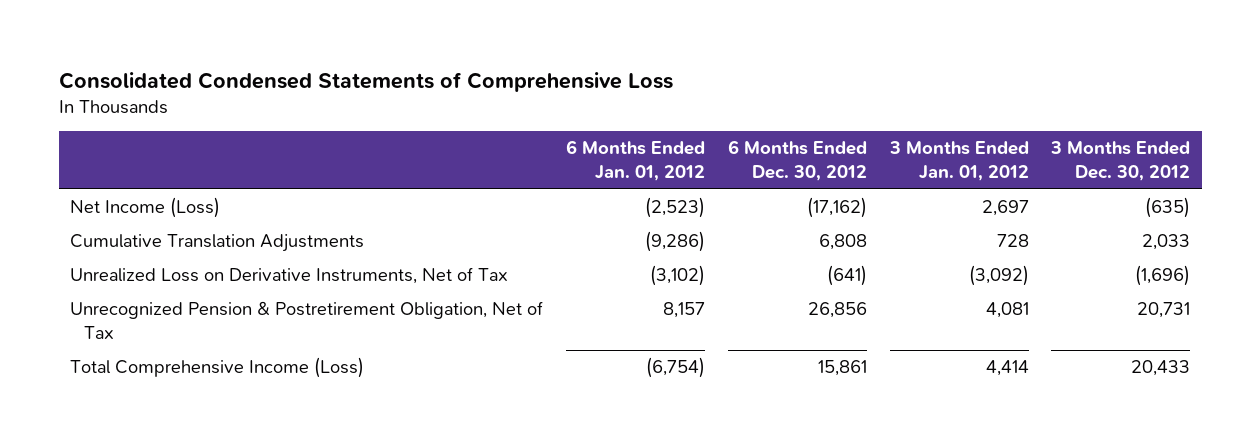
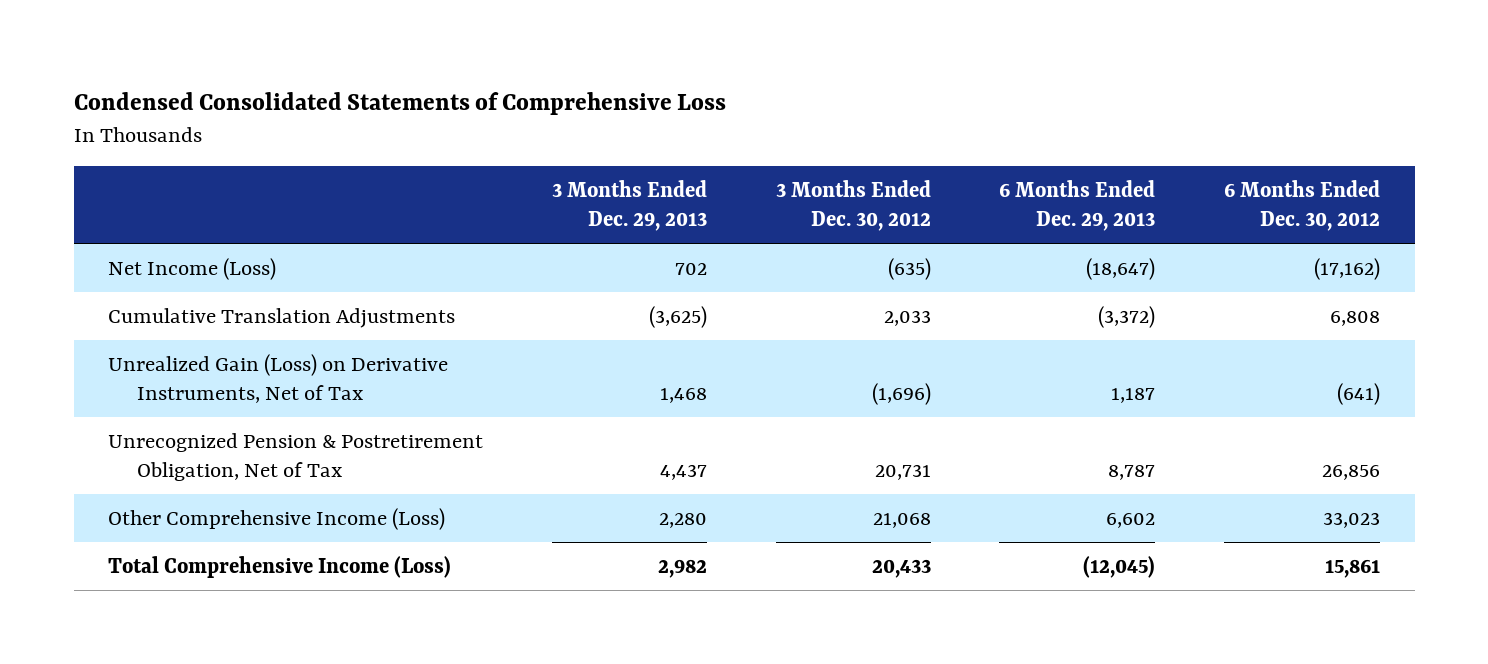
- Consolidated Condensed Statements of Comprehensive Loss
+ Condensed Consolidated Statements of Comprehensive Loss
- | 6 Months Ended Jan. 01, 2012 | 6 Months Ended Dec. 30, 2012 | 3 Months Ended Jan. 01, 2012 | 3 Months Ended Dec. 30, 2012
+ | 3 Months Ended Dec. 29, 2013 | 3 Months Ended Dec. 30, 2012 | 6 Months Ended Dec. 29, 2013 | 6 Months Ended Dec. 30, 2012
- Unrealized Loss on Derivative Instruments, Net of Tax | (3,102) | (641) | (3,092) | (1,696)
+ Unrealized Gain (Loss) on Derivative Instruments, Net of Tax | 1,468 | (1,696) | 1,187 | (641)
+ Other Comprehensive Income (Loss) | 2,280 | 21,068 | 6,602 | 33,023

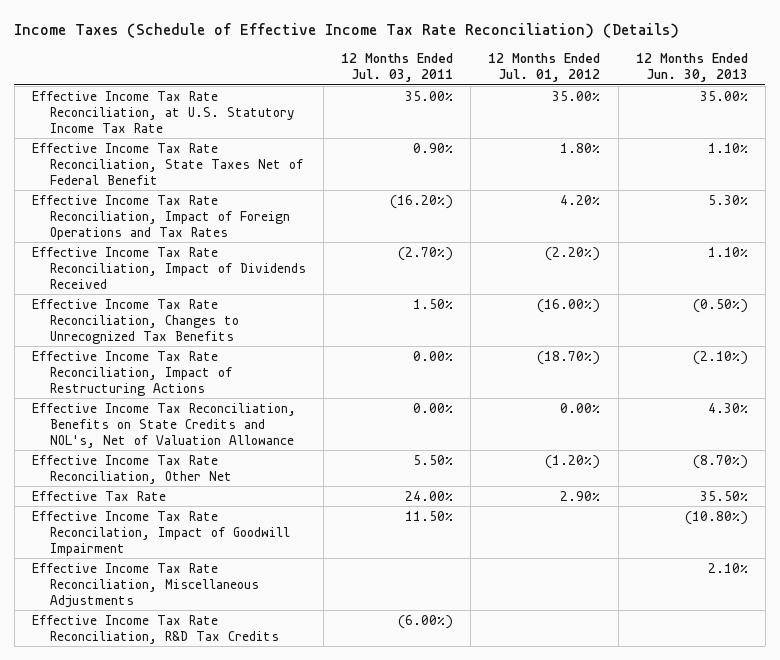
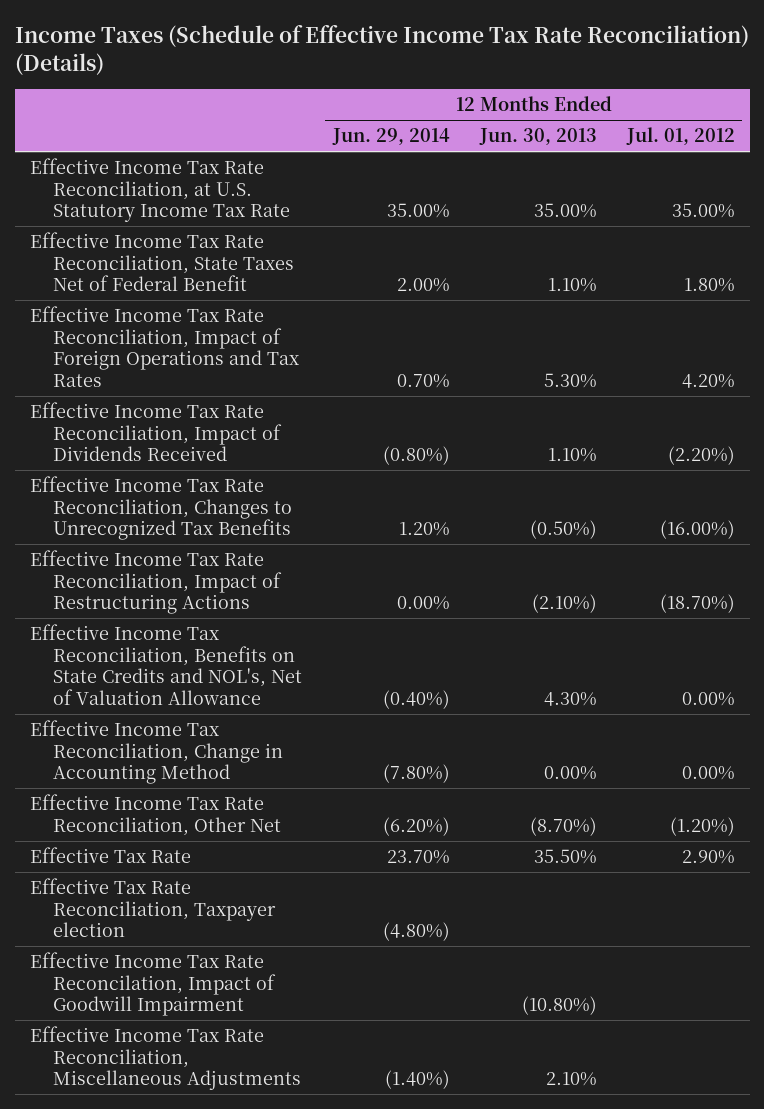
- | 12 Months Ended Jul. 03, 2011 | 12 Months Ended Jul. 01, 2012 | 12 Months Ended Jun. 30, 2013
+ | 12 Months Ended Jun. 29, 2014 | 12 Months Ended Jun. 30, 2013 | 12 Months Ended Jul. 01, 2012
+ Effective Income Tax Reconciliation, Change in Accounting Method | (7.80%) | 0.00% | 0.00%
+ Effective Tax Rate Reconciliation, Taxpayer election | (4.80%) | |
- Effective Income Tax Rate Reconciliation, R&D Tax Credits | (6.00%) | |

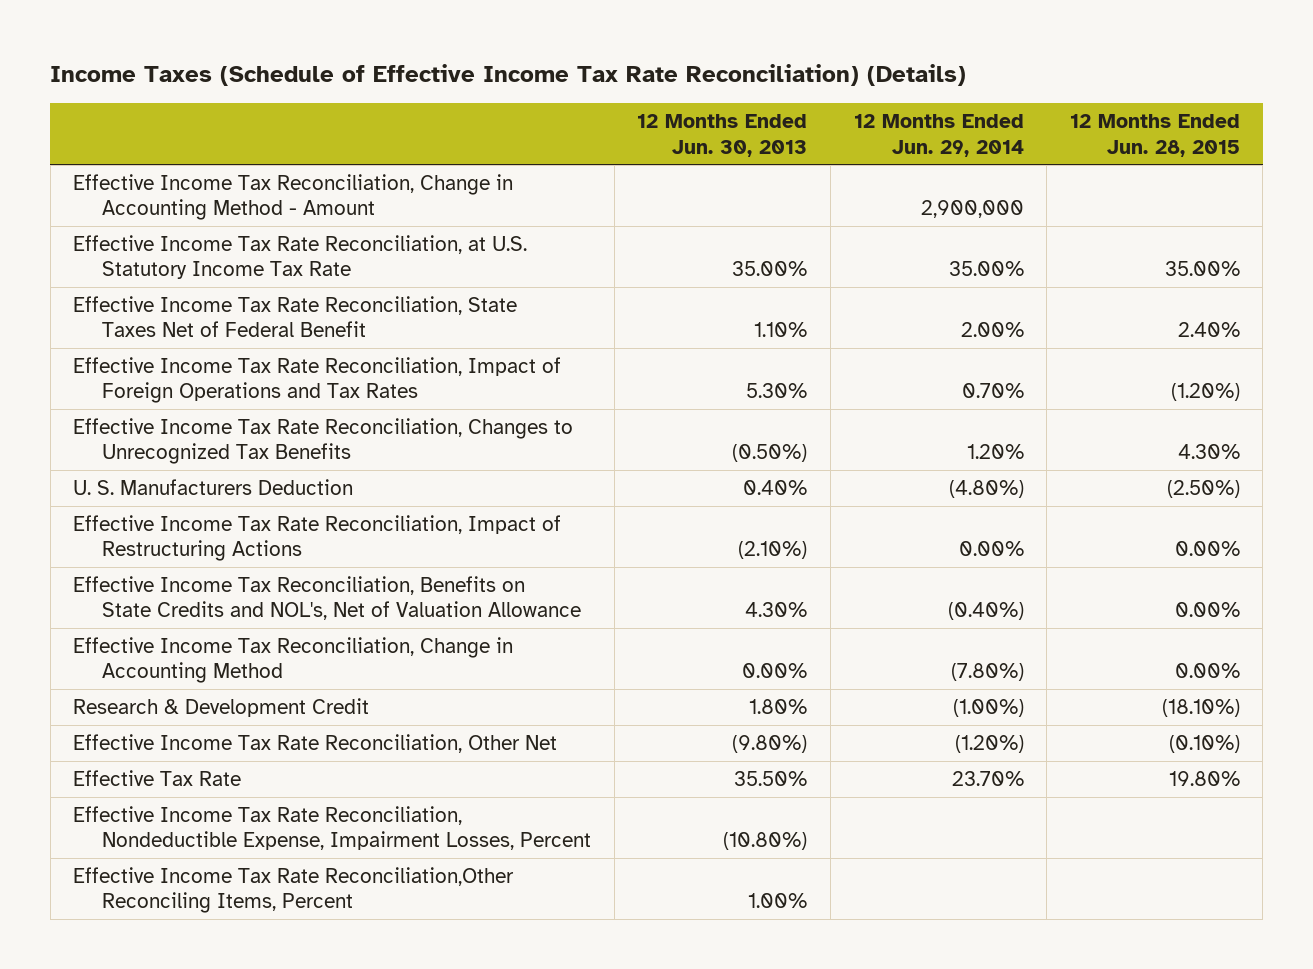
- | 12 Months Ended Jun. 29, 2014 | 12 Months Ended Jun. 30, 2013 | 12 Months Ended Jul. 01, 2012
+ | 12 Months Ended Jun. 30, 2013 | 12 Months Ended Jun. 29, 2014 | 12 Months Ended Jun. 28, 2015
+ Effective Income Tax Reconciliation, Change in Accounting Method - Amount | | 2,900,000 |
- Effective Income Tax Rate Reconciliation, Impact of Dividends Received | (0.80%) | 1.10% | (2.20%)
+ U. S. Manufacturers Deduction | 0.40% | (4.80%) | (2.50%)
- Effective Income Tax Rate Reconciliation, Other Net | (6.20%) | (8.70%) | (1.20%)
+ Research & Development Credit | 1.80% | (1.00%) | (18.10%)
+ Effective Income Tax Rate Reconciliation, Other Net | (9.80%) | (1.20%) | (0.10%)
- Effective Tax Rate Reconciliation, Taxpayer election | (4.80%) | |
- Effective Income Tax Rate Reconcilation, Impact of Goodwill Impairment | | (10.80%) |
- Effective Income Tax Rate Reconciliation, Miscellaneous Adjustments | (1.40%) | 2.10% |
+ Effective Income Tax Rate Reconciliation, Nondeductible Expense, Impairment Losses, Percent | (10.80%) | |
+ Effective Income Tax Rate Reconciliation,Other Reconciling Items, Percent | 1.00% | |

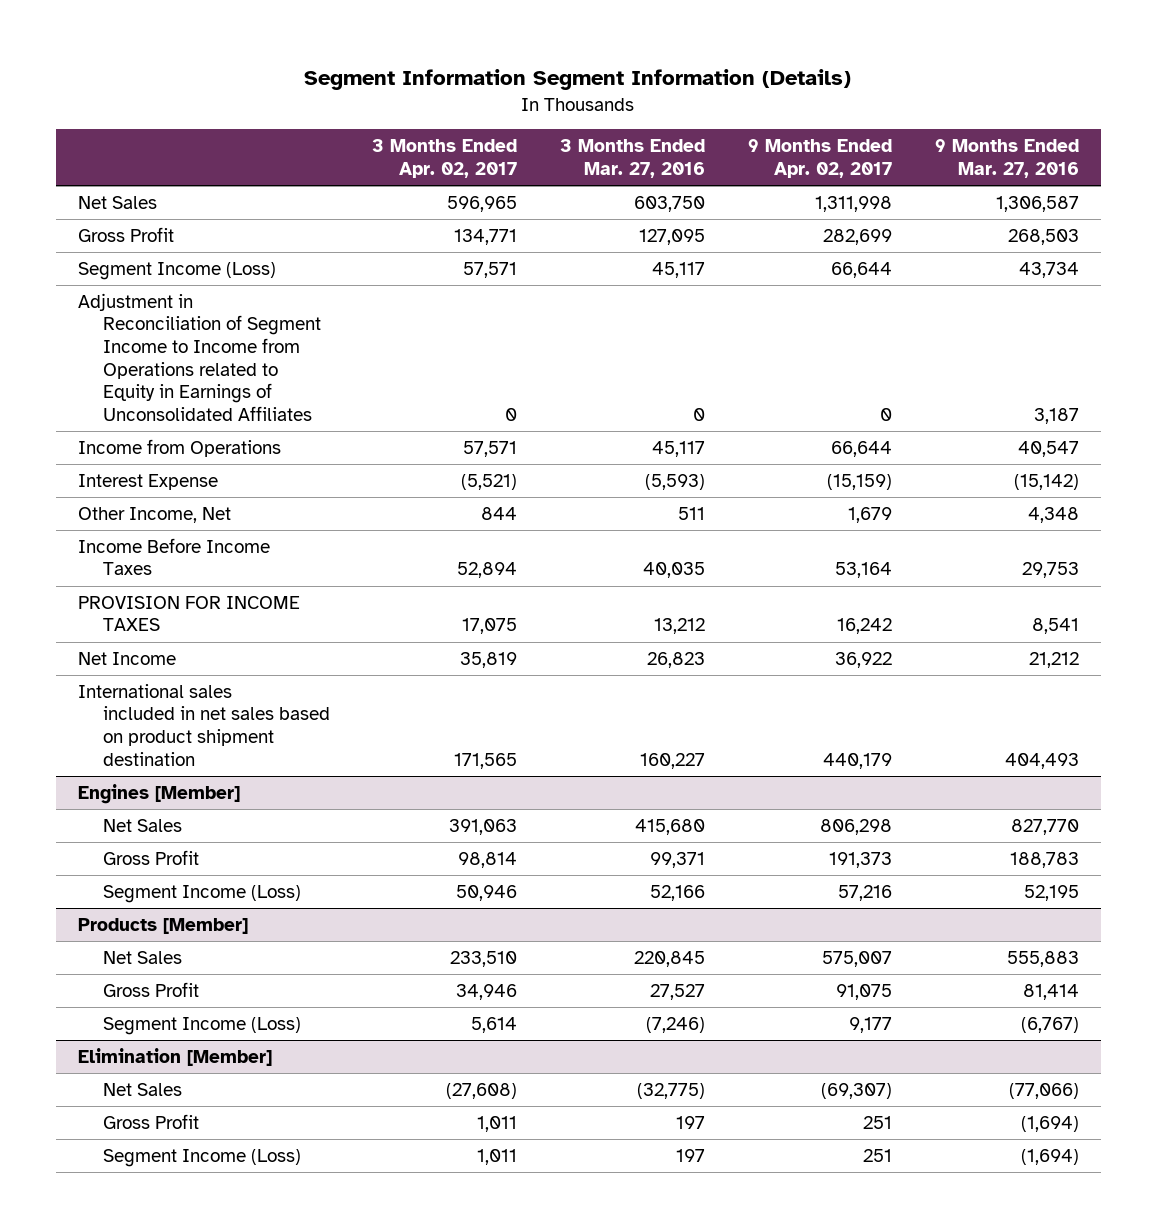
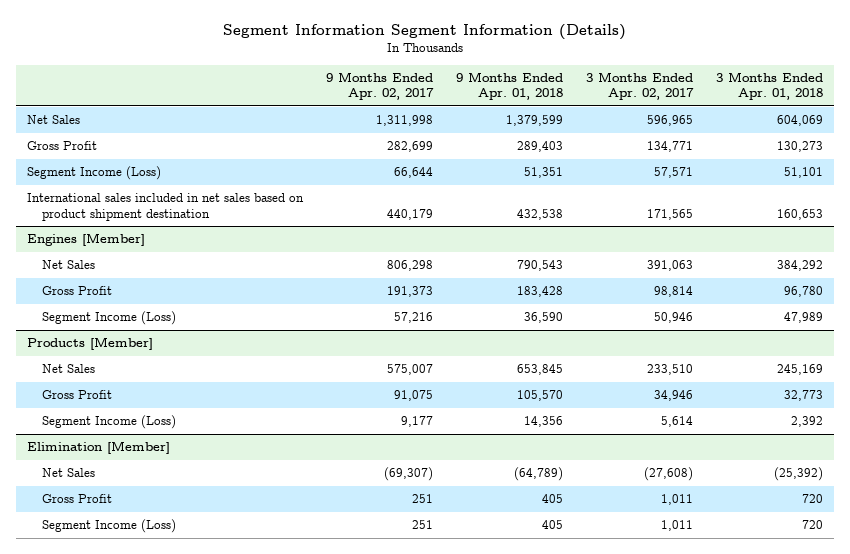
- | 3 Months Ended Apr. 02, 2017 | 3 Months Ended Mar. 27, 2016 | 9 Months Ended Apr. 02, 2017 | 9 Months Ended Mar. 27, 2016
+ | 9 Months Ended Apr. 02, 2017 | 9 Months Ended Apr. 01, 2018 | 3 Months Ended Apr. 02, 2017 | 3 Months Ended Apr. 01, 2018
- Adjustment in Reconciliation of Segment Income to Income from Operations related to Equity in Earnings of Unconsolidated Affiliates | 0 | 0 | 0 | 3,187
- Income from Operations | 57,571 | 45,117 | 66,644 | 40,547
- Interest Expense | (5,521) | (5,593) | (15,159) | (15,142)
- Other Income, Net | 844 | 511 | 1,679 | 4,348
- Income Before Income Taxes | 52,894 | 40,035 | 53,164 | 29,753
- PROVISION FOR INCOME TAXES | 17,075 | 13,212 | 16,242 | 8,541
- Net Income | 35,819 | 26,823 | 36,922 | 21,212

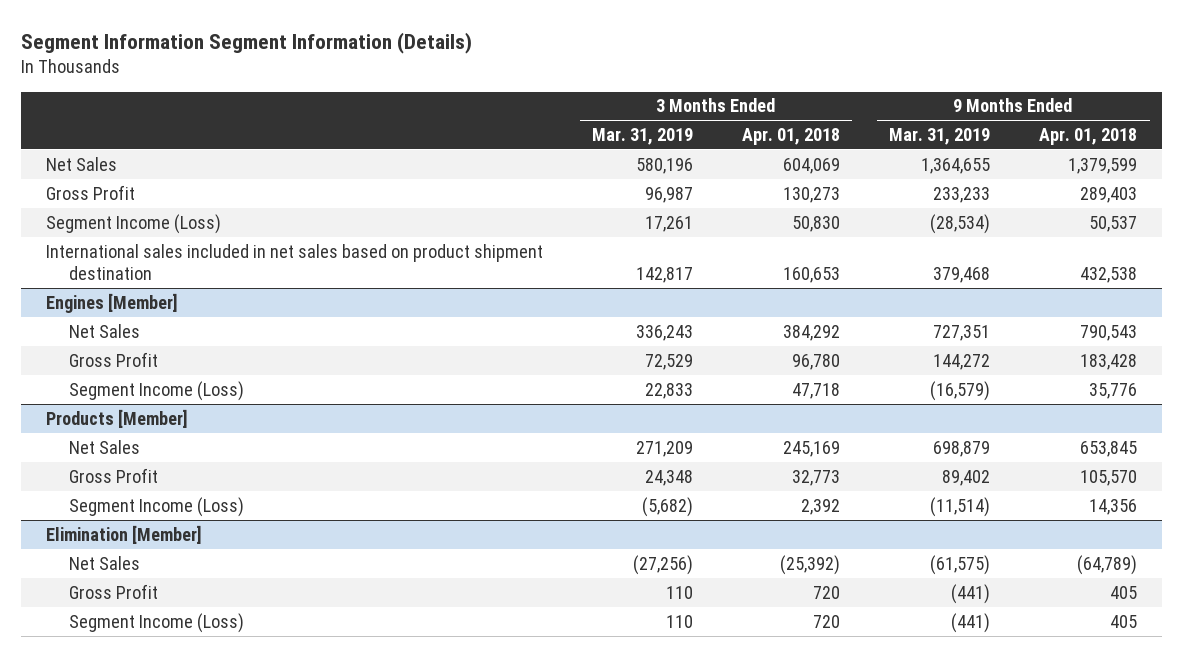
- | 9 Months Ended Apr. 02, 2017 | 9 Months Ended Apr. 01, 2018 | 3 Months Ended Apr. 02, 2017 | 3 Months Ended Apr. 01, 2018
+ | 3 Months Ended Mar. 31, 2019 | 3 Months Ended Apr. 01, 2018 | 9 Months Ended Mar. 31, 2019 | 9 Months Ended Apr. 01, 2018
- Segment Income (Loss) | 66,644 | 51,351 | 57,571 | 51,101
+ Segment Income (Loss) | 17,261 | 50,830 | (28,534) | 50,537
@ Engines [Member]
- Segment Income (Loss) | 57,216 | 36,590 | 50,946 | 47,989
+ Segment Income (Loss) | 22,833 | 47,718 | (16,579) | 35,776

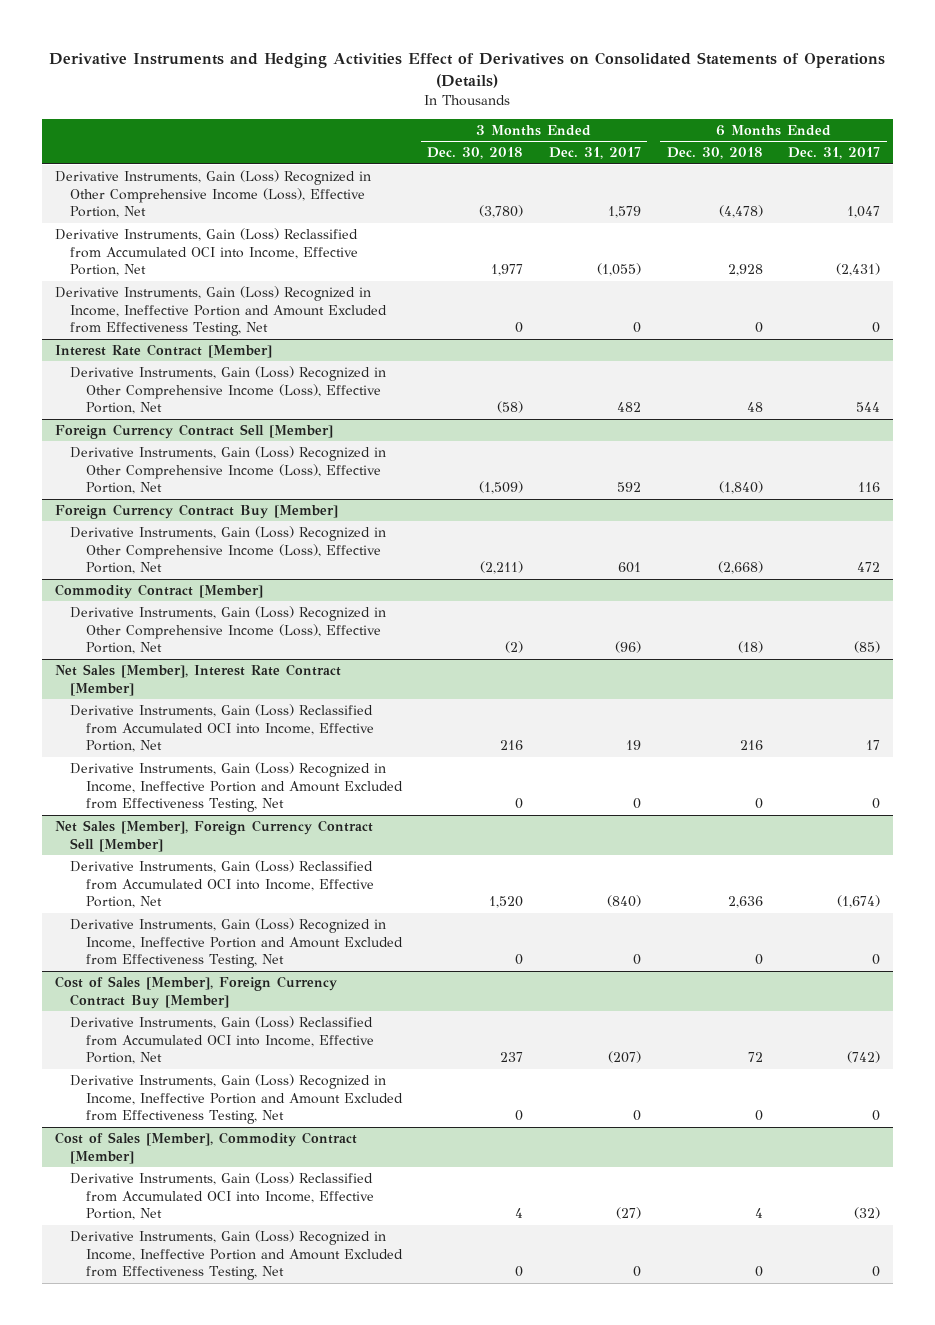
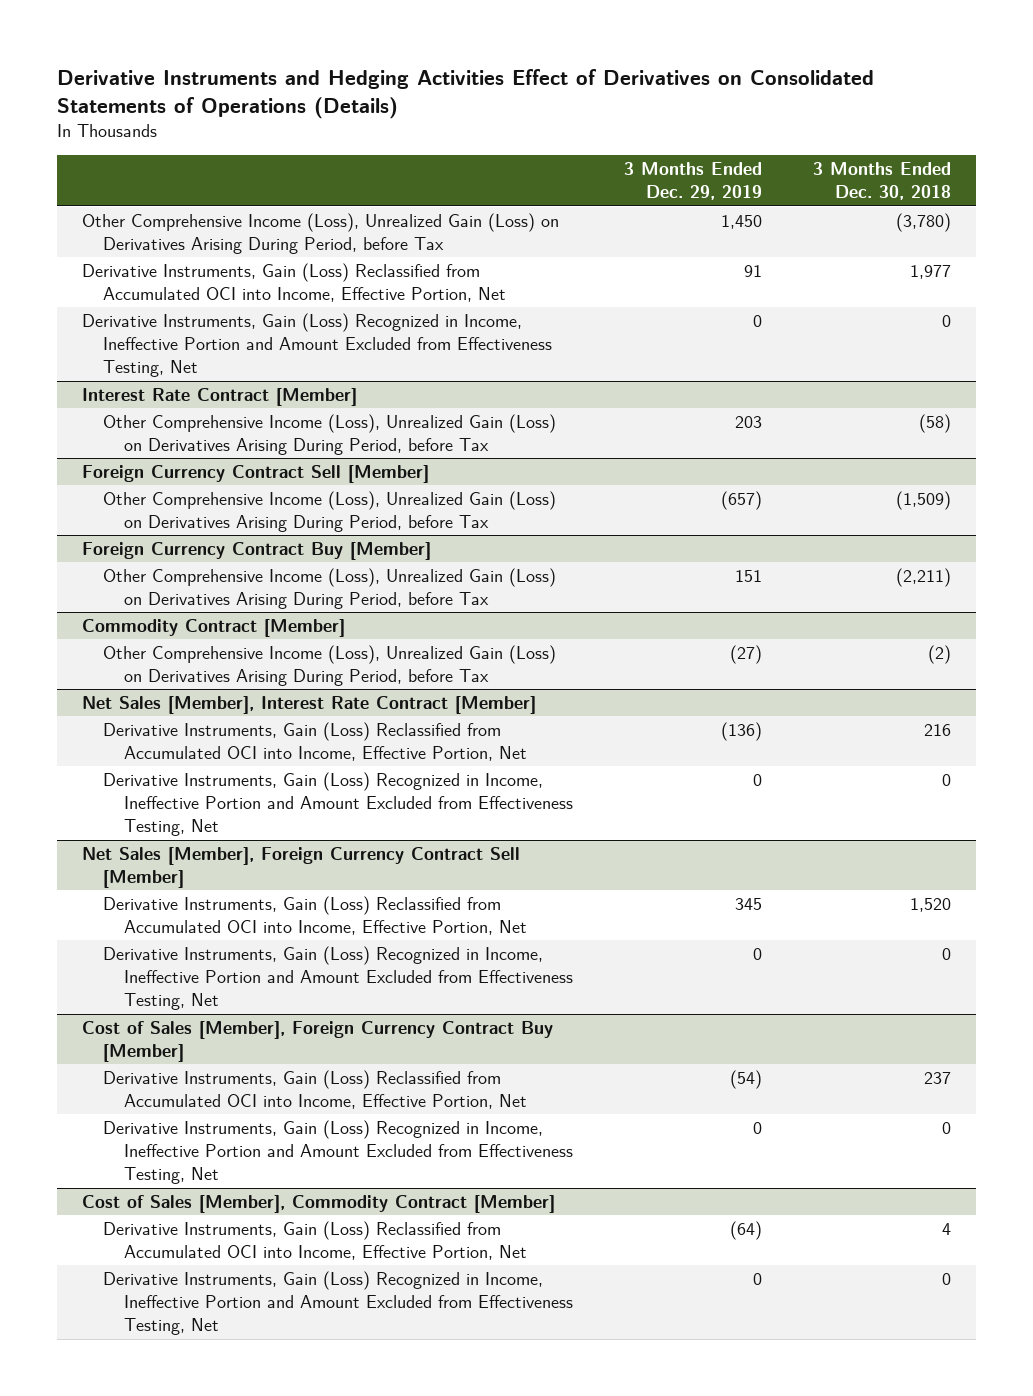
- | 3 Months Ended Dec. 30, 2018 | 3 Months Ended Dec. 31, 2017 | 6 Months Ended Dec. 30, 2018 | 6 Months Ended Dec. 31, 2017
+ | 3 Months Ended Dec. 29, 2019 | 3 Months Ended Dec. 30, 2018
- Derivative Instruments, Gain (Loss) Recognized in Other Comprehensive Income (Loss), Effective Portion, Net | (3,780) | 1,579 | (4,478) | 1,047
+ Other Comprehensive Income (Loss), Unrealized Gain (Loss) on Derivatives Arising During Period, before Tax | 1,450 | (3,780)
@ Interest Rate Contract [Member]
- Derivative Instruments, Gain (Loss) Recognized in Other Comprehensive Income (Loss), Effective Portion, Net | (58) | 482 | 48 | 544
+ Other Comprehensive Income (Loss), Unrealized Gain (Loss) on Derivatives Arising During Period, before Tax | 203 | (58)
@ Foreign Currency Contract Sell [Member]
- Derivative Instruments, Gain (Loss) Recognized in Other Comprehensive Income (Loss), Effective Portion, Net | (1,509) | 592 | (1,840) | 116
+ Other Comprehensive Income (Loss), Unrealized Gain (Loss) on Derivatives Arising During Period, before Tax | (657) | (1,509)
@ Foreign Currency Contract Buy [Member]
- Derivative Instruments, Gain (Loss) Recognized in Other Comprehensive Income (Loss), Effective Portion, Net | (2,211) | 601 | (2,668) | 472
+ Other Comprehensive Income (Loss), Unrealized Gain (Loss) on Derivatives Arising During Period, before Tax | 151 | (2,211)
@ Commodity Contract [Member]
- Derivative Instruments, Gain (Loss) Recognized in Other Comprehensive Income (Loss), Effective Portion, Net | (2) | (96) | (18) | (85)
+ Other Comprehensive Income (Loss), Unrealized Gain (Loss) on Derivatives Arising During Period, before Tax | (27) | (2)

